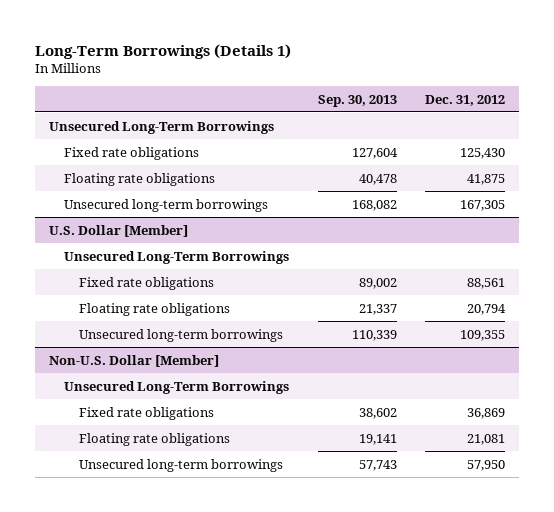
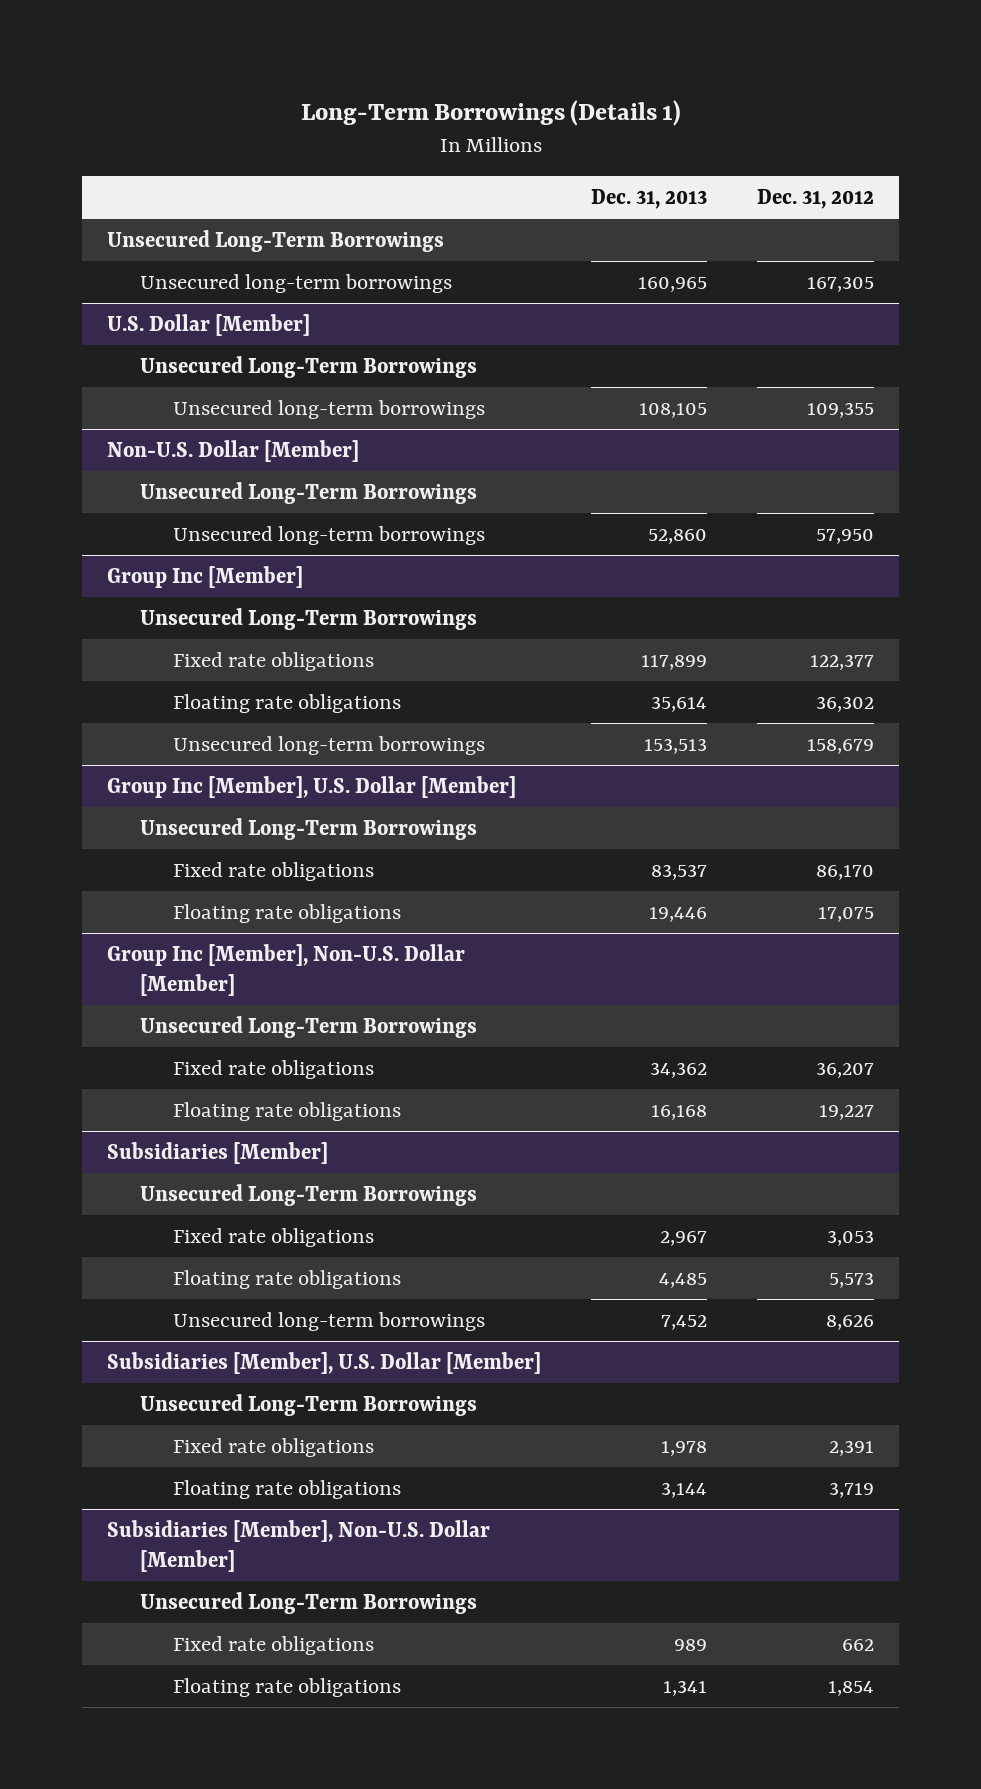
- | Sep. 30, 2013 | Dec. 31, 2012
+ | Dec. 31, 2013 | Dec. 31, 2012
- Fixed rate obligations | 127,604 | 125,430
- Floating rate obligations | 40,478 | 41,875
@ U.S. Dollar [Member]
- Fixed rate obligations | 89,002 | 88,561
- Floating rate obligations | 21,337 | 20,794
@ Non-U.S. Dollar [Member]
- Fixed rate obligations | 38,602 | 36,869
- Floating rate obligations | 19,141 | 21,081
+ Group Inc [Member]
+ Unsecured Long-Term Borrowings
+ Fixed rate obligations | 117,899 | 122,377
+ Floating rate obligations | 35,614 | 36,302
+ Unsecured long-term borrowings | 153,513 | 158,679
+ Group Inc [Member], U.S. Dollar [Member]
+ Unsecured Long-Term Borrowings
+ Fixed rate obligations | 83,537 | 86,170
+ Floating rate obligations | 19,446 | 17,075
+ Group Inc [Member], Non-U.S. Dollar [Member]
+ Unsecured Long-Term Borrowings
+ Fixed rate obligations | 34,362 | 36,207
+ Floating rate obligations | 16,168 | 19,227
+ Subsidiaries [Member]
+ Unsecured Long-Term Borrowings
+ Fixed rate obligations | 2,967 | 3,053
+ Floating rate obligations | 4,485 | 5,573
+ Unsecured long-term borrowings | 7,452 | 8,626
+ Subsidiaries [Member], U.S. Dollar [Member]
+ Unsecured Long-Term Borrowings
+ Fixed rate obligations | 1,978 | 2,391
+ Floating rate obligations | 3,144 | 3,719
+ Subsidiaries [Member], Non-U.S. Dollar [Member]
+ Unsecured Long-Term Borrowings
+ Fixed rate obligations | 989 | 662
+ Floating rate obligations | 1,341 | 1,854

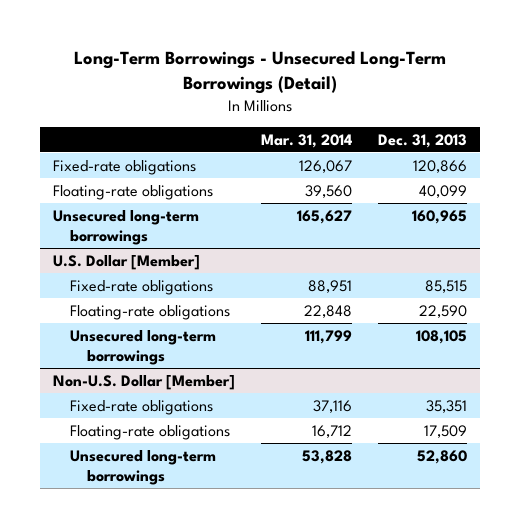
- Long-Term Borrowings (Details 1)
+ Long-Term Borrowings - Unsecured Long-Term Borrowings (Detail)
- | Dec. 31, 2013 | Dec. 31, 2012
+ | Mar. 31, 2014 | Dec. 31, 2013
- Unsecured Long-Term Borrowings
+ Fixed-rate obligations | 126,067 | 120,866
+ Floating-rate obligations | 39,560 | 40,099
@ U.S. Dollar [Member]
- Unsecured Long-Term Borrowings
+ Fixed-rate obligations | 88,951 | 85,515
+ Floating-rate obligations | 22,848 | 22,590
@ Non-U.S. Dollar [Member]
- Unsecured Long-Term Borrowings
+ Fixed-rate obligations | 37,116 | 35,351
+ Floating-rate obligations | 16,712 | 17,509
- Group Inc [Member]
- Unsecured Long-Term Borrowings
- Fixed rate obligations | 117,899 | 122,377
- Floating rate obligations | 35,614 | 36,302
- Unsecured long-term borrowings | 153,513 | 158,679
- Group Inc [Member], U.S. Dollar [Member]
- Unsecured Long-Term Borrowings
- Fixed rate obligations | 83,537 | 86,170
- Floating rate obligations | 19,446 | 17,075
- Group Inc [Member], Non-U.S. Dollar [Member]
- Unsecured Long-Term Borrowings
- Fixed rate obligations | 34,362 | 36,207
- Floating rate obligations | 16,168 | 19,227
- Subsidiaries [Member]
- Unsecured Long-Term Borrowings
- Fixed rate obligations | 2,967 | 3,053
- Floating rate obligations | 4,485 | 5,573
- Unsecured long-term borrowings | 7,452 | 8,626
- Subsidiaries [Member], U.S. Dollar [Member]
- Unsecured Long-Term Borrowings
- Fixed rate obligations | 1,978 | 2,391
- Floating rate obligations | 3,144 | 3,719
- Subsidiaries [Member], Non-U.S. Dollar [Member]
- Unsecured Long-Term Borrowings
- Fixed rate obligations | 989 | 662
- Floating rate obligations | 1,341 | 1,854

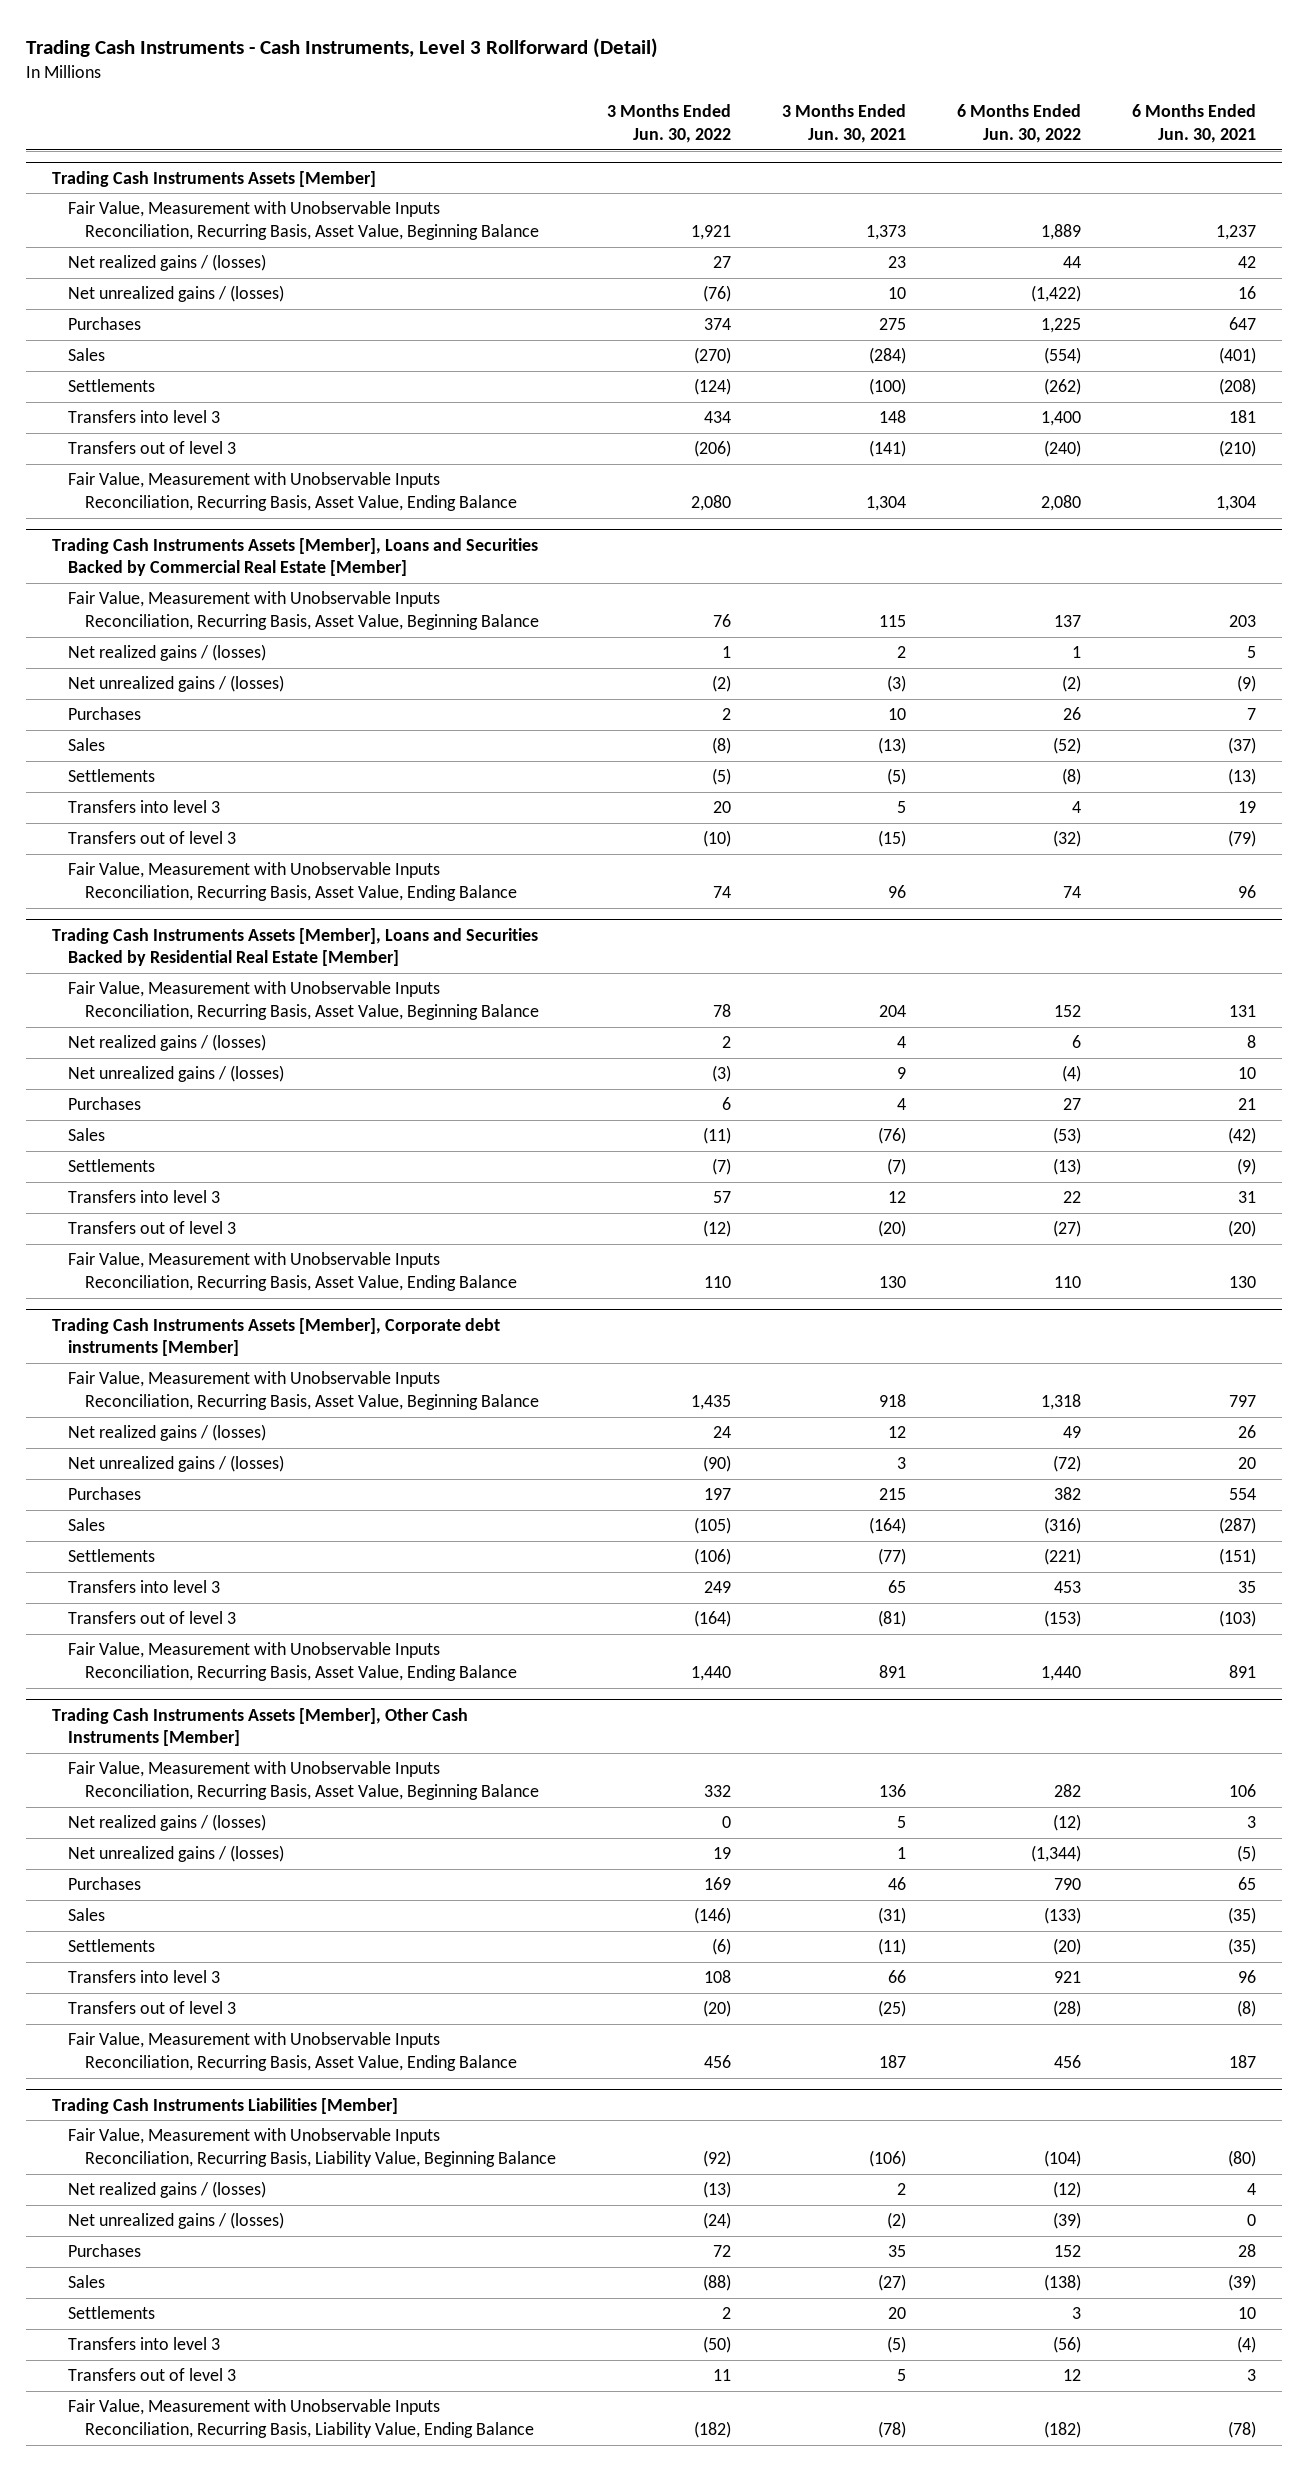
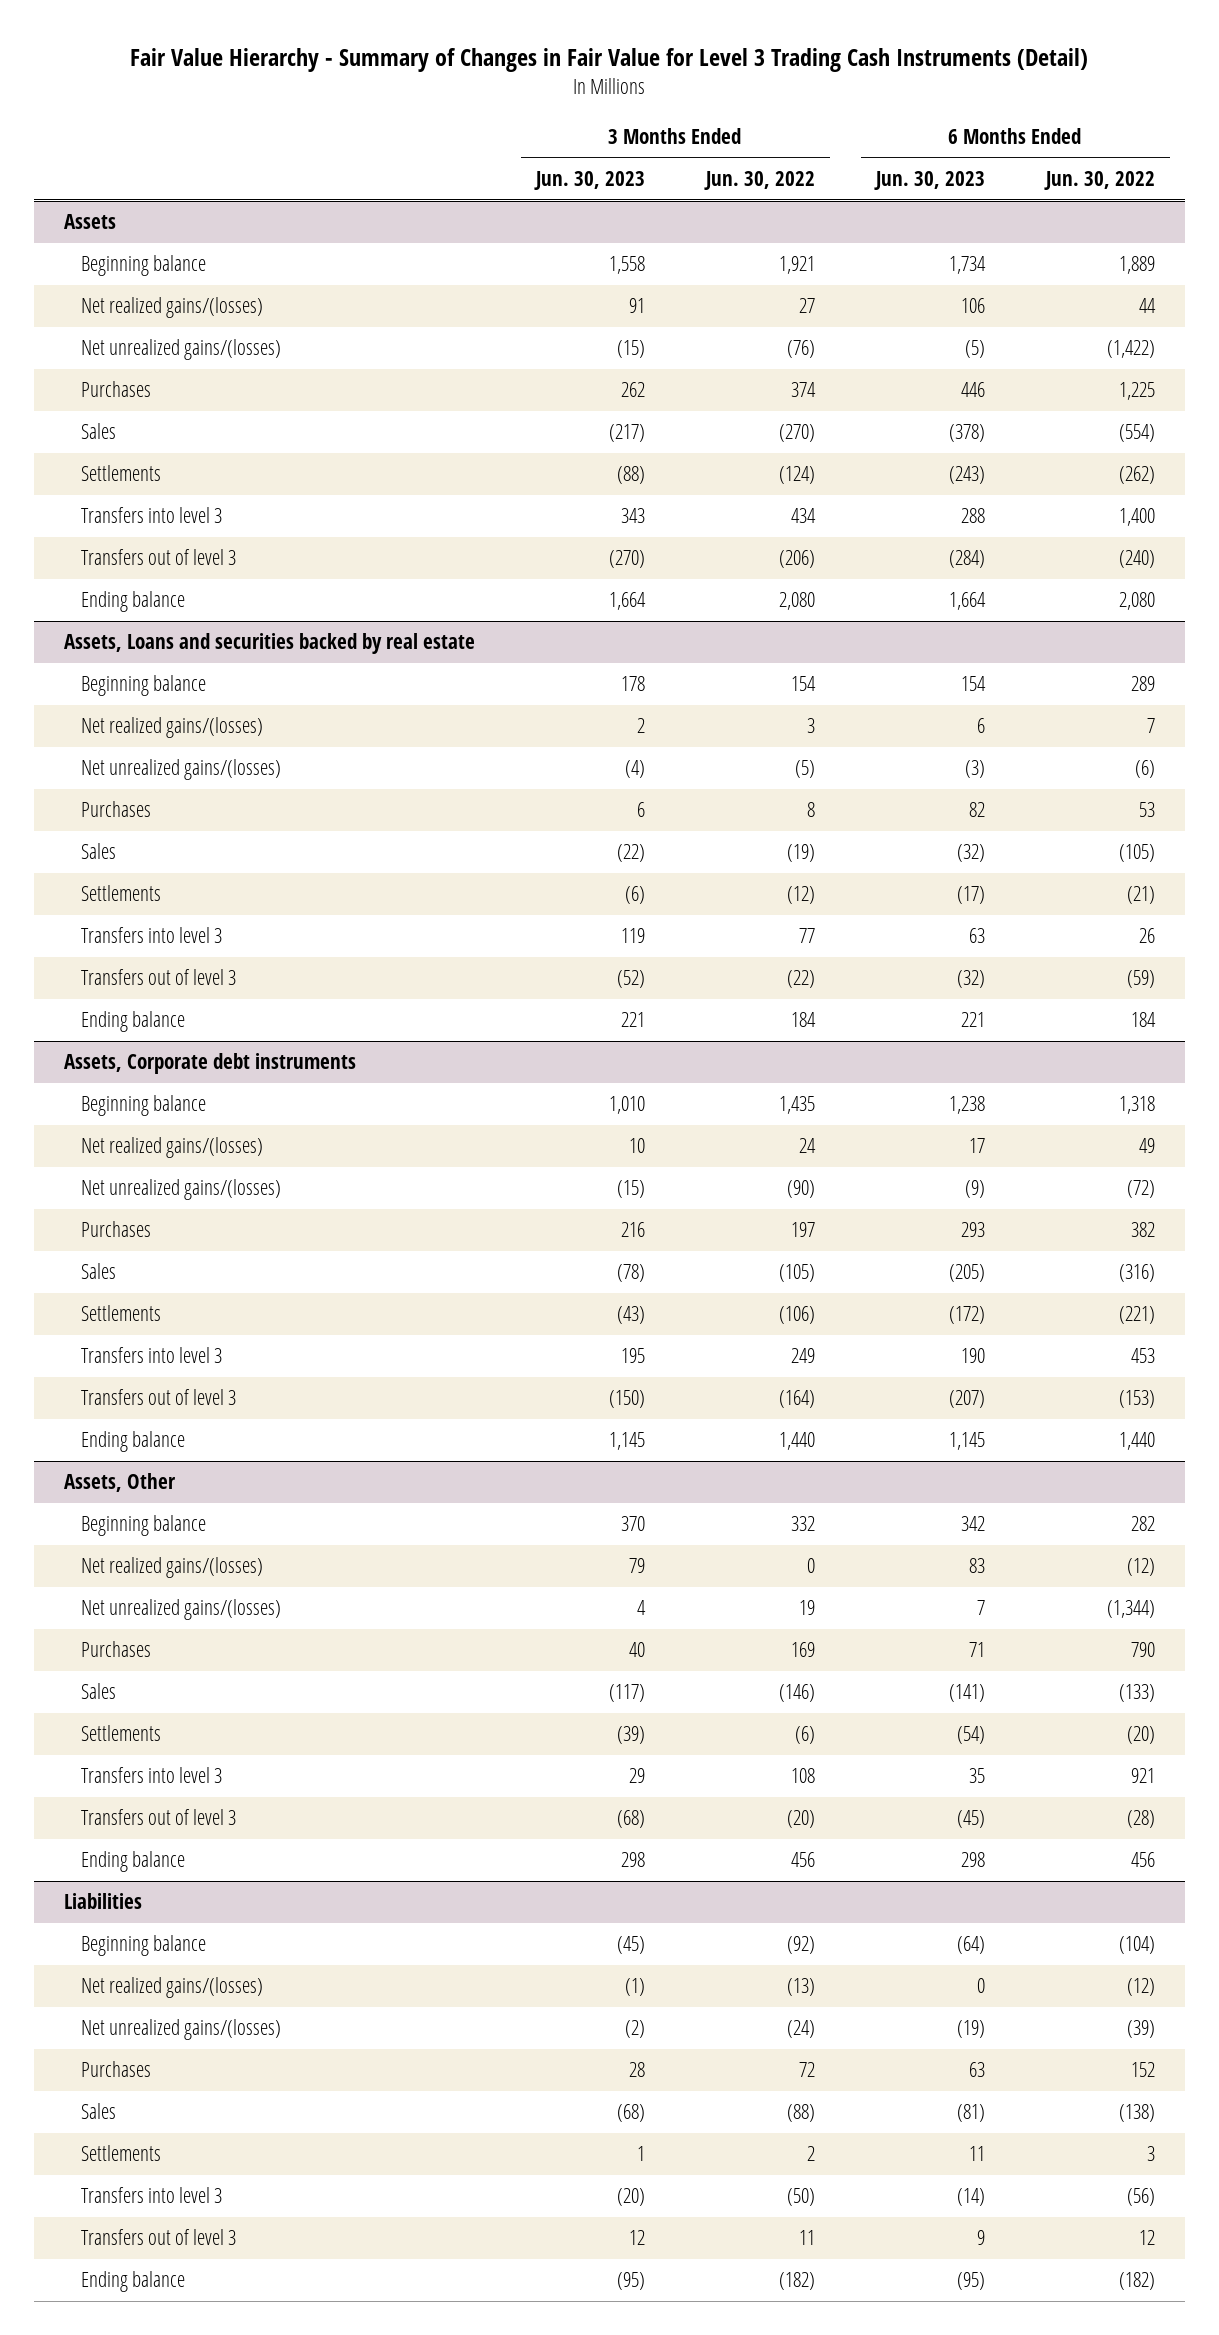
- Trading Cash Instruments - Cash Instruments, Level 3 Rollforward (Detail)
+ Fair Value Hierarchy - Summary of Changes in Fair Value for Level 3 Trading Cash Instruments (Detail)
- | 3 Months Ended Jun. 30, 2022 | 3 Months Ended Jun. 30, 2021 | 6 Months Ended Jun. 30, 2022 | 6 Months Ended Jun. 30, 2021
+ | 3 Months Ended Jun. 30, 2023 | 3 Months Ended Jun. 30, 2022 | 6 Months Ended Jun. 30, 2023 | 6 Months Ended Jun. 30, 2022
- Trading Cash Instruments Assets [Member]
- Fair Value, Measurement with Unobservable Inputs Reconciliation, Recurring Basis, Asset Value, Beginning Balance | 1,921 | 1,373 | 1,889 | 1,237
- Net realized gains / (losses) | 27 | 23 | 44 | 42
- Net unrealized gains / (losses) | (76) | 10 | (1,422) | 16
+ Assets
+ Beginning balance | 1,558 | 1,921 | 1,734 | 1,889
+ Net realized gains/(losses) | 91 | 27 | 106 | 44
+ Net unrealized gains/(losses) | (15) | (76) | (5) | (1,422)
- Fair Value, Measurement with Unobservable Inputs Reconciliation, Recurring Basis, Asset Value, Ending Balance | 2,080 | 1,304 | 2,080 | 1,304
- Trading Cash Instruments Assets [Member], Loans and Securities Backed by Commercial Real Estate [Member]
- Fair Value, Measurement with Unobservable Inputs Reconciliation, Recurring Basis, Asset Value, Beginning Balance | 76 | 115 | 137 | 203
- Net realized gains / (losses) | 1 | 2 | 1 | 5
- Net unrealized gains / (losses) | (2) | (3) | (2) | (9)
- Purchases | 2 | 10 | 26 | 7
- Sales | (8) | (13) | (52) | (37)
- Settlements | (5) | (5) | (8) | (13)
- Transfers into level 3 | 20 | 5 | 4 | 19
- Transfers out of level 3 | (10) | (15) | (32) | (79)
- Fair Value, Measurement with Unobservable Inputs Reconciliation, Recurring Basis, Asset Value, Ending Balance | 74 | 96 | 74 | 96
- Trading Cash Instruments Assets [Member], Loans and Securities Backed by Residential Real Estate [Member]
- Fair Value, Measurement with Unobservable Inputs Reconciliation, Recurring Basis, Asset Value, Beginning Balance | 78 | 204 | 152 | 131
- Net realized gains / (losses) | 2 | 4 | 6 | 8
- Net unrealized gains / (losses) | (3) | 9 | (4) | 10
- Purchases | 6 | 4 | 27 | 21
- Sales | (11) | (76) | (53) | (42)
- Settlements | (7) | (7) | (13) | (9)
- Transfers into level 3 | 57 | 12 | 22 | 31
- Transfers out of level 3 | (12) | (20) | (27) | (20)
- Fair Value, Measurement with Unobservable Inputs Reconciliation, Recurring Basis, Asset Value, Ending Balance | 110 | 130 | 110 | 130
- Trading Cash Instruments Assets [Member], Corporate debt instruments [Member]
- Fair Value, Measurement with Unobservable Inputs Reconciliation, Recurring Basis, Asset Value, Beginning Balance | 1,435 | 918 | 1,318 | 797
- Net realized gains / (losses) | 24 | 12 | 49 | 26
- Net unrealized gains / (losses) | (90) | 3 | (72) | 20
+ Ending balance | 1,664 | 2,080 | 1,664 | 2,080
+ Assets, Loans and securities backed by real estate
+ Beginning balance | 178 | 154 | 154 | 289
+ Net realized gains/(losses) | 2 | 3 | 6 | 7
+ Net unrealized gains/(losses) | (4) | (5) | (3) | (6)
+ Purchases | 6 | 8 | 82 | 53
+ Sales | (22) | (19) | (32) | (105)
+ Settlements | (6) | (12) | (17) | (21)
+ Transfers into level 3 | 119 | 77 | 63 | 26
+ Transfers out of level 3 | (52) | (22) | (32) | (59)
+ Ending balance | 221 | 184 | 221 | 184
+ Assets, Corporate debt instruments
+ Beginning balance | 1,010 | 1,435 | 1,238 | 1,318
+ Net realized gains/(losses) | 10 | 24 | 17 | 49
+ Net unrealized gains/(losses) | (15) | (90) | (9) | (72)
- Fair Value, Measurement with Unobservable Inputs Reconciliation, Recurring Basis, Asset Value, Ending Balance | 1,440 | 891 | 1,440 | 891
- Trading Cash Instruments Assets [Member], Other Cash Instruments [Member]
- Fair Value, Measurement with Unobservable Inputs Reconciliation, Recurring Basis, Asset Value, Beginning Balance | 332 | 136 | 282 | 106
- Net realized gains / (losses) | 0 | 5 | (12) | 3
- Net unrealized gains / (losses) | 19 | 1 | (1,344) | (5)
+ Ending balance | 1,145 | 1,440 | 1,145 | 1,440
+ Assets, Other
+ Beginning balance | 370 | 332 | 342 | 282
+ Net realized gains/(losses) | 79 | 0 | 83 | (12)
+ Net unrealized gains/(losses) | 4 | 19 | 7 | (1,344)
- Fair Value, Measurement with Unobservable Inputs Reconciliation, Recurring Basis, Asset Value, Ending Balance | 456 | 187 | 456 | 187
- Trading Cash Instruments Liabilities [Member]
- Fair Value, Measurement with Unobservable Inputs Reconciliation, Recurring Basis, Liability Value, Beginning Balance | (92) | (106) | (104) | (80)
- Net realized gains / (losses) | (13) | 2 | (12) | 4
- Net unrealized gains / (losses) | (24) | (2) | (39) | 0
+ Ending balance | 298 | 456 | 298 | 456
+ Liabilities
+ Beginning balance | (45) | (92) | (64) | (104)
+ Net realized gains/(losses) | (1) | (13) | 0 | (12)
+ Net unrealized gains/(losses) | (2) | (24) | (19) | (39)
- Fair Value, Measurement with Unobservable Inputs Reconciliation, Recurring Basis, Liability Value, Ending Balance | (182) | (78) | (182) | (78)
+ Ending balance | (95) | (182) | (95) | (182)

